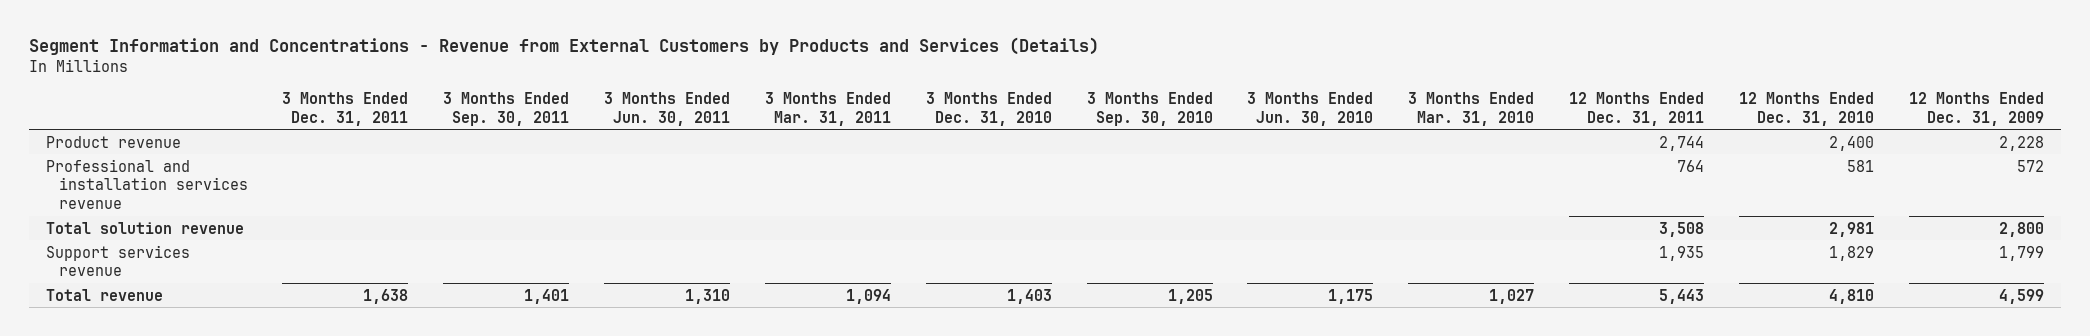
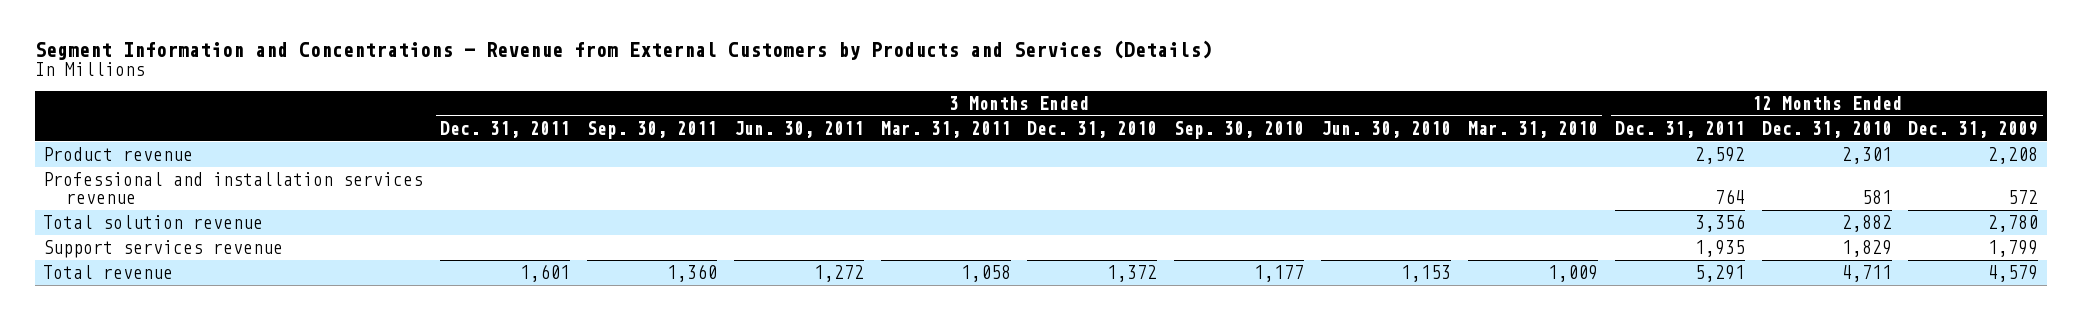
- Product revenue | | | | | | | | | 2,744 | 2,400 | 2,228
+ Product revenue | | | | | | | | | 2,592 | 2,301 | 2,208
- Total solution revenue | | | | | | | | | 3,508 | 2,981 | 2,800
+ Total solution revenue | | | | | | | | | 3,356 | 2,882 | 2,780
- Total revenue | 1,638 | 1,401 | 1,310 | 1,094 | 1,403 | 1,205 | 1,175 | 1,027 | 5,443 | 4,810 | 4,599
+ Total revenue | 1,601 | 1,360 | 1,272 | 1,058 | 1,372 | 1,177 | 1,153 | 1,009 | 5,291 | 4,711 | 4,579

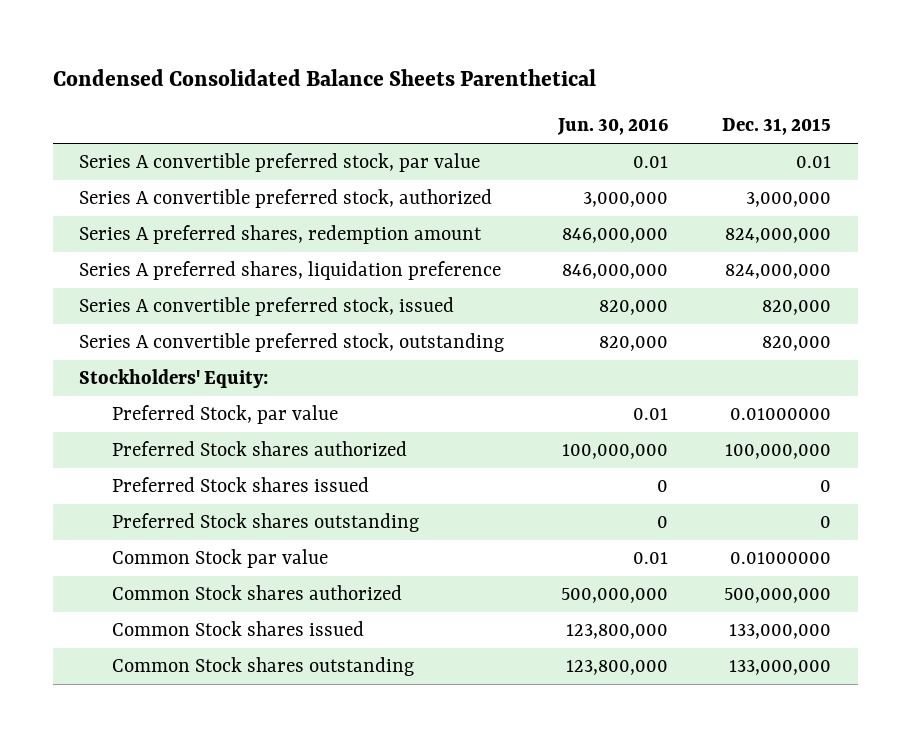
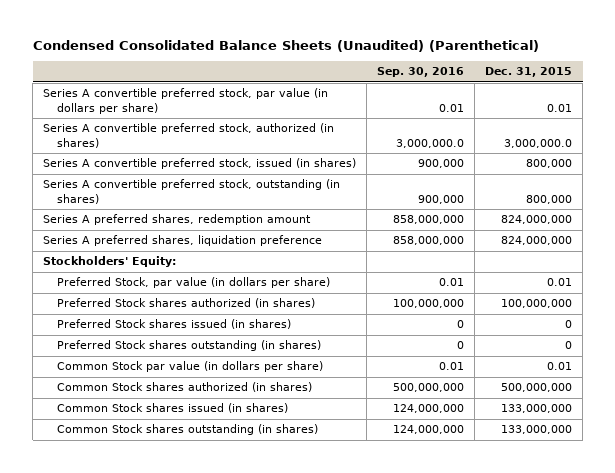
- Condensed Consolidated Balance Sheets Parenthetical
+ Condensed Consolidated Balance Sheets (Unaudited) (Parenthetical)
- | Jun. 30, 2016 | Dec. 31, 2015
+ | Sep. 30, 2016 | Dec. 31, 2015
- Series A convertible preferred stock, par value | 0.01 | 0.01
- Series A convertible preferred stock, authorized | 3,000,000 | 3,000,000
+ Series A convertible preferred stock, par value (in dollars per share) | 0.01 | 0.01
+ Series A convertible preferred stock, authorized (in shares) | 3,000,000.0 | 3,000,000.0
+ Series A convertible preferred stock, issued (in shares) | 900,000 | 800,000
+ Series A convertible preferred stock, outstanding (in shares) | 900,000 | 800,000
- Series A convertible preferred stock, issued | 820,000 | 820,000
- Series A convertible preferred stock, outstanding | 820,000 | 820,000
- Preferred Stock, par value | 0.01 | 0.01000000
- Preferred Stock shares authorized | 100,000,000 | 100,000,000
- Preferred Stock shares issued | 0 | 0
- Preferred Stock shares outstanding | 0 | 0
- Common Stock par value | 0.01 | 0.01000000
- Common Stock shares authorized | 500,000,000 | 500,000,000
- Common Stock shares issued | 123,800,000 | 133,000,000
- Common Stock shares outstanding | 123,800,000 | 133,000,000
+ Preferred Stock, par value (in dollars per share) | 0.01 | 0.01
+ Preferred Stock shares authorized (in shares) | 100,000,000 | 100,000,000
+ Preferred Stock shares issued (in shares) | 0 | 0
+ Preferred Stock shares outstanding (in shares) | 0 | 0
+ Common Stock par value (in dollars per share) | 0.01 | 0.01
+ Common Stock shares authorized (in shares) | 500,000,000 | 500,000,000
+ Common Stock shares issued (in shares) | 124,000,000 | 133,000,000
+ Common Stock shares outstanding (in shares) | 124,000,000 | 133,000,000

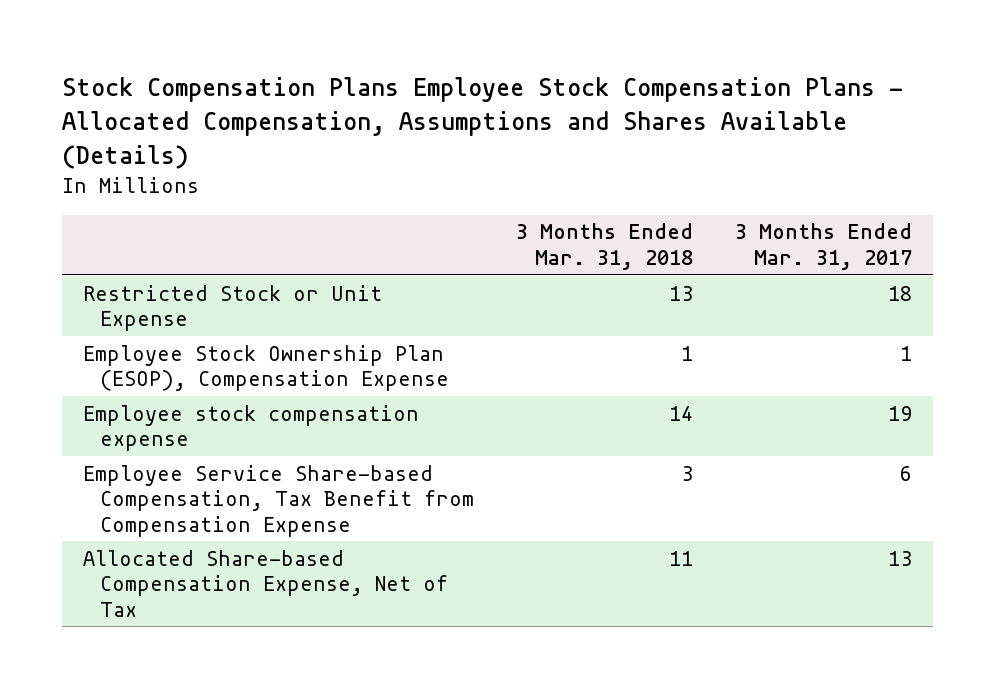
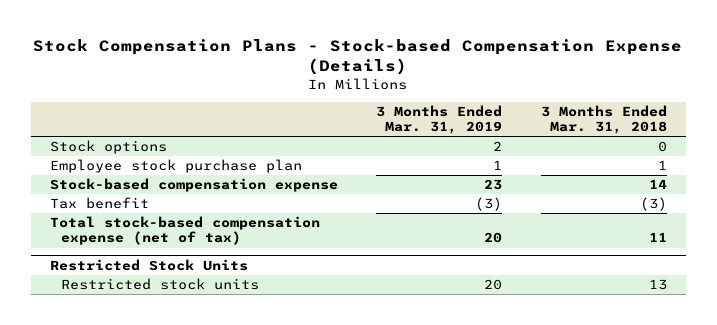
- Stock Compensation Plans Employee Stock Compensation Plans - Allocated Compensation, Assumptions and Shares Available (Details)
+ Stock Compensation Plans - Stock-based Compensation Expense (Details)
- | 3 Months Ended Mar. 31, 2018 | 3 Months Ended Mar. 31, 2017
+ | 3 Months Ended Mar. 31, 2019 | 3 Months Ended Mar. 31, 2018
- Restricted Stock or Unit Expense | 13 | 18
- Employee Stock Ownership Plan (ESOP), Compensation Expense | 1 | 1
- Employee stock compensation expense | 14 | 19
- Employee Service Share-based Compensation, Tax Benefit from Compensation Expense | 3 | 6
- Allocated Share-based Compensation Expense, Net of Tax | 11 | 13
+ Stock options | 2 | 0
+ Employee stock purchase plan | 1 | 1
+ Stock-based compensation expense | 23 | 14
+ Tax benefit | (3) | (3)
+ Total stock-based compensation expense (net of tax) | 20 | 11
+ Restricted Stock Units
+ Restricted stock units | 20 | 13

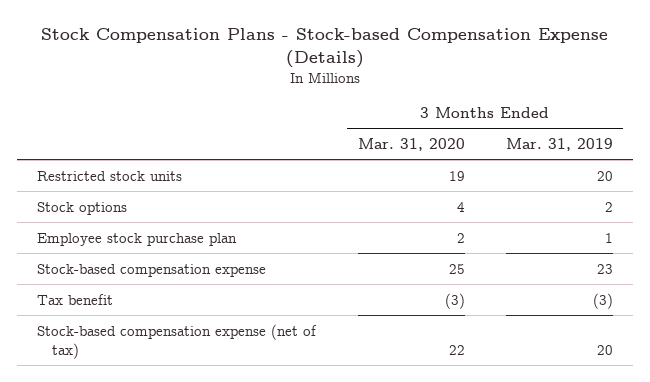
- | 3 Months Ended Mar. 31, 2019 | 3 Months Ended Mar. 31, 2018
+ | 3 Months Ended Mar. 31, 2020 | 3 Months Ended Mar. 31, 2019
+ Restricted stock units | 19 | 20
- Total stock-based compensation expense (net of tax) | 20 | 11
- Restricted Stock Units
- Restricted stock units | 20 | 13
+ Stock-based compensation expense (net of tax) | 22 | 20

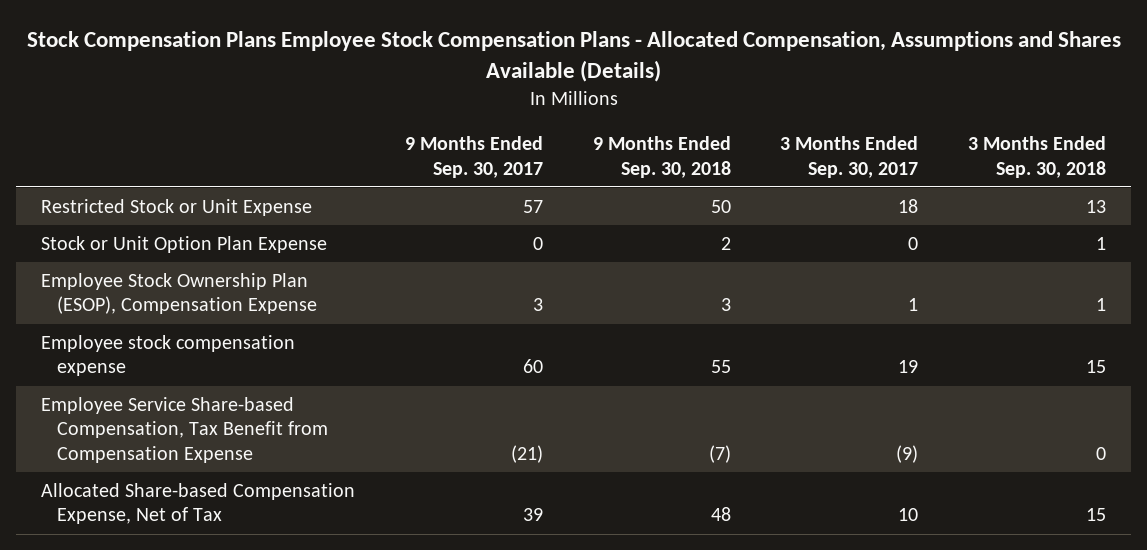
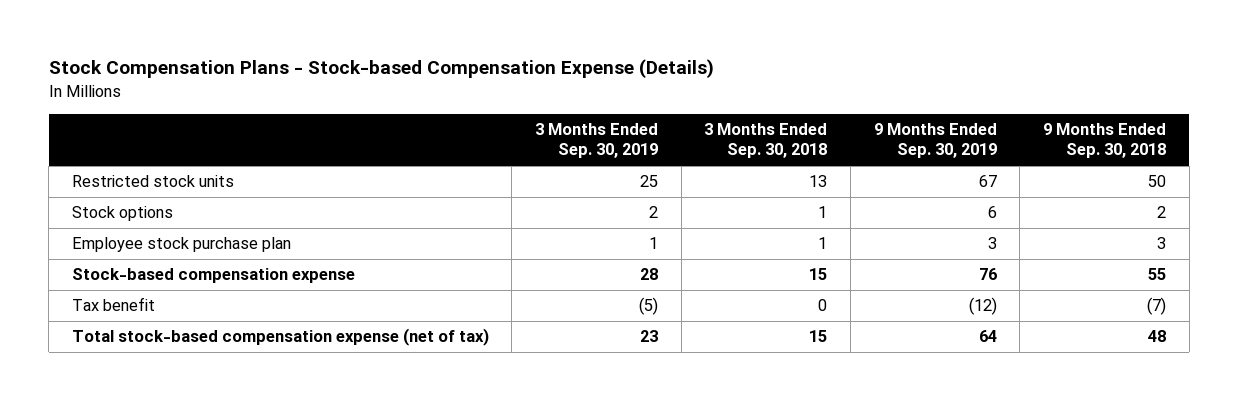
- Stock Compensation Plans Employee Stock Compensation Plans - Allocated Compensation, Assumptions and Shares Available (Details)
+ Stock Compensation Plans - Stock-based Compensation Expense (Details)
- | 9 Months Ended Sep. 30, 2017 | 9 Months Ended Sep. 30, 2018 | 3 Months Ended Sep. 30, 2017 | 3 Months Ended Sep. 30, 2018
+ | 3 Months Ended Sep. 30, 2019 | 3 Months Ended Sep. 30, 2018 | 9 Months Ended Sep. 30, 2019 | 9 Months Ended Sep. 30, 2018
- Restricted Stock or Unit Expense | 57 | 50 | 18 | 13
- Stock or Unit Option Plan Expense | 0 | 2 | 0 | 1
- Employee Stock Ownership Plan (ESOP), Compensation Expense | 3 | 3 | 1 | 1
- Employee stock compensation expense | 60 | 55 | 19 | 15
- Employee Service Share-based Compensation, Tax Benefit from Compensation Expense | (21) | (7) | (9) | 0
- Allocated Share-based Compensation Expense, Net of Tax | 39 | 48 | 10 | 15
+ Restricted stock units | 25 | 13 | 67 | 50
+ Stock options | 2 | 1 | 6 | 2
+ Employee stock purchase plan | 1 | 1 | 3 | 3
+ Stock-based compensation expense | 28 | 15 | 76 | 55
+ Tax benefit | (5) | 0 | (12) | (7)
+ Total stock-based compensation expense (net of tax) | 23 | 15 | 64 | 48

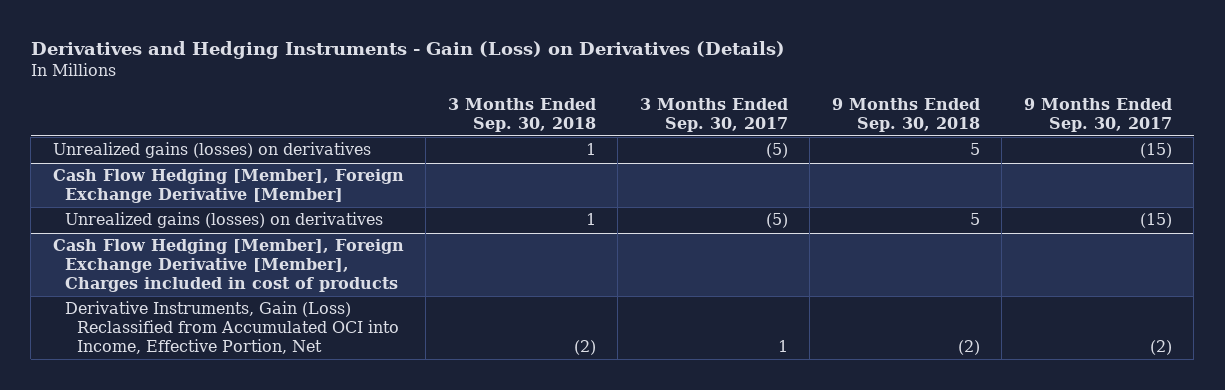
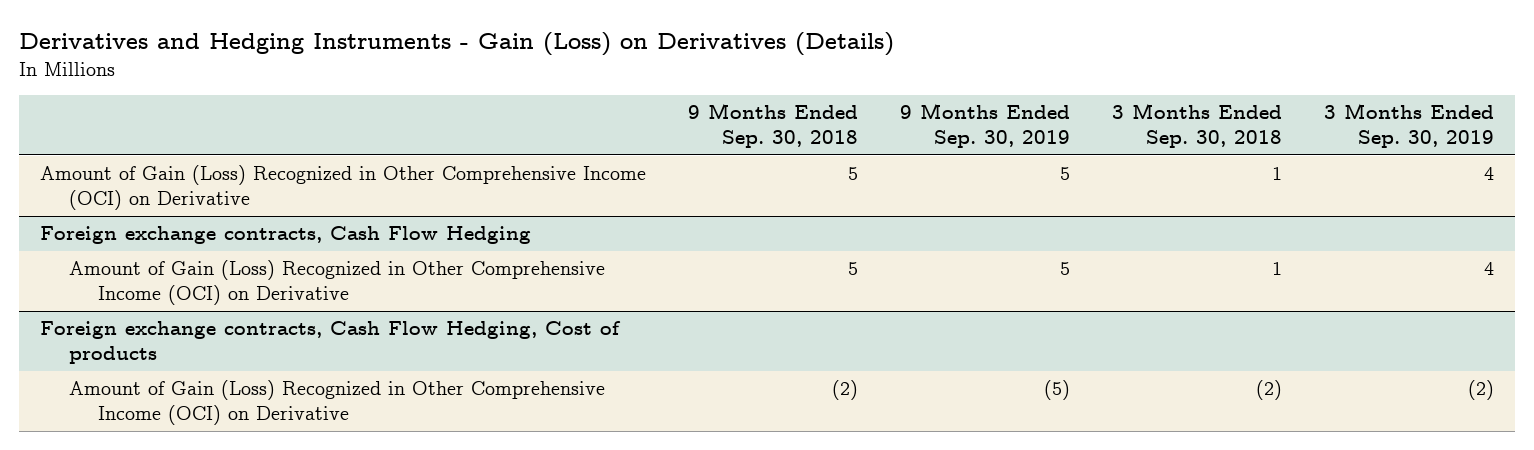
- | 3 Months Ended Sep. 30, 2018 | 3 Months Ended Sep. 30, 2017 | 9 Months Ended Sep. 30, 2018 | 9 Months Ended Sep. 30, 2017
+ | 9 Months Ended Sep. 30, 2018 | 9 Months Ended Sep. 30, 2019 | 3 Months Ended Sep. 30, 2018 | 3 Months Ended Sep. 30, 2019
- Unrealized gains (losses) on derivatives | 1 | (5) | 5 | (15)
- Cash Flow Hedging [Member], Foreign Exchange Derivative [Member]
- Unrealized gains (losses) on derivatives | 1 | (5) | 5 | (15)
- Cash Flow Hedging [Member], Foreign Exchange Derivative [Member], Charges included in cost of products
- Derivative Instruments, Gain (Loss) Reclassified from Accumulated OCI into Income, Effective Portion, Net | (2) | 1 | (2) | (2)
+ Amount of Gain (Loss) Recognized in Other Comprehensive Income (OCI) on Derivative | 5 | 5 | 1 | 4
+ Foreign exchange contracts, Cash Flow Hedging
+ Amount of Gain (Loss) Recognized in Other Comprehensive Income (OCI) on Derivative | 5 | 5 | 1 | 4
+ Foreign exchange contracts, Cash Flow Hedging, Cost of products
+ Amount of Gain (Loss) Recognized in Other Comprehensive Income (OCI) on Derivative | (2) | (5) | (2) | (2)

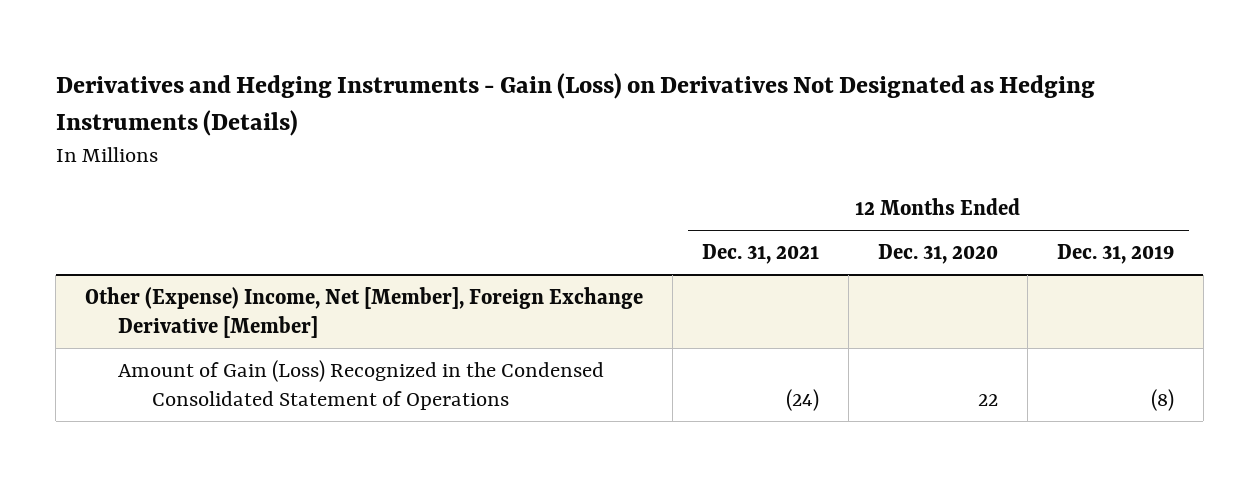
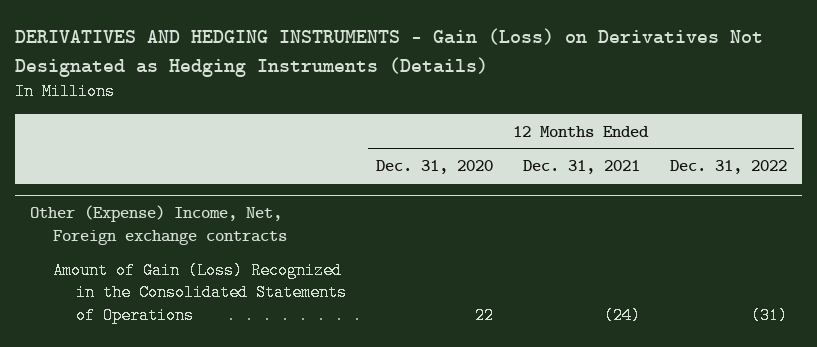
- Derivatives and Hedging Instruments - Gain (Loss) on Derivatives Not Designated as Hedging Instruments (Details)
+ DERIVATIVES AND HEDGING INSTRUMENTS - Gain (Loss) on Derivatives Not Designated as Hedging Instruments (Details)
- | 12 Months Ended Dec. 31, 2021 | 12 Months Ended Dec. 31, 2020 | 12 Months Ended Dec. 31, 2019
+ | 12 Months Ended Dec. 31, 2020 | 12 Months Ended Dec. 31, 2021 | 12 Months Ended Dec. 31, 2022
- Other (Expense) Income, Net [Member], Foreign Exchange Derivative [Member]
- Amount of Gain (Loss) Recognized in the Condensed Consolidated Statement of Operations | (24) | 22 | (8)
+ Other (Expense) Income, Net, Foreign exchange contracts
+ Amount of Gain (Loss) Recognized in the Consolidated Statements of Operations | 22 | (24) | (31)

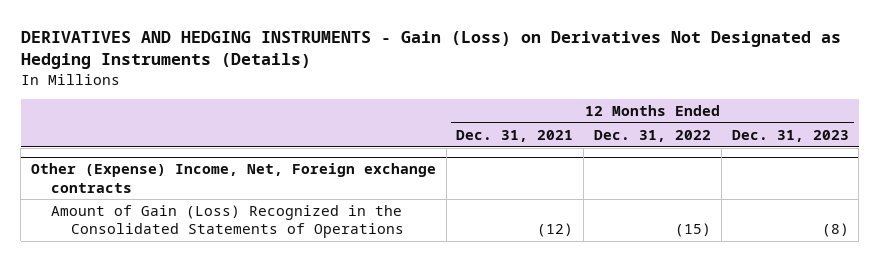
- | 12 Months Ended Dec. 31, 2020 | 12 Months Ended Dec. 31, 2021 | 12 Months Ended Dec. 31, 2022
+ | 12 Months Ended Dec. 31, 2021 | 12 Months Ended Dec. 31, 2022 | 12 Months Ended Dec. 31, 2023
@ Other (Expense) Income, Net, Foreign exchange contracts
- Amount of Gain (Loss) Recognized in the Consolidated Statements of Operations | 22 | (24) | (31)
+ Amount of Gain (Loss) Recognized in the Consolidated Statements of Operations | (12) | (15) | (8)

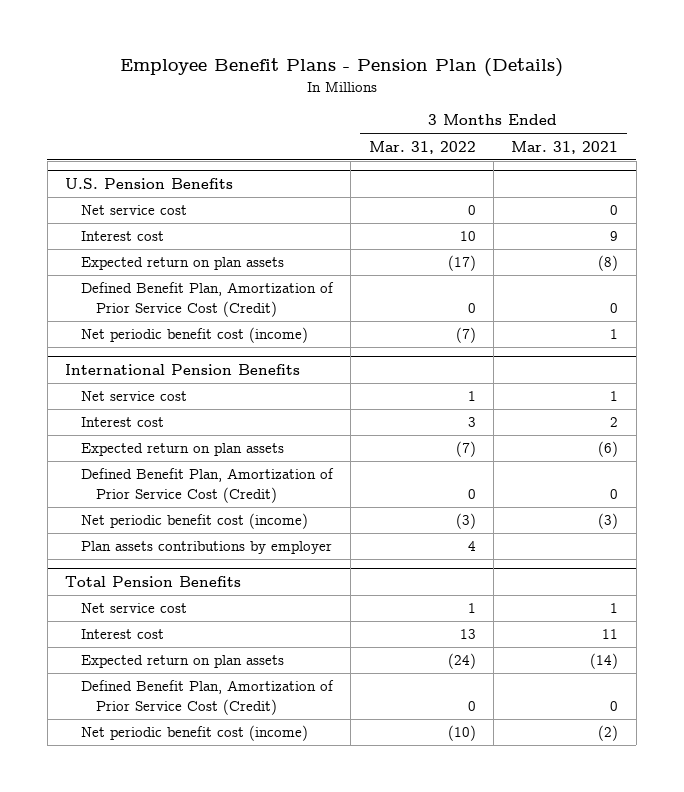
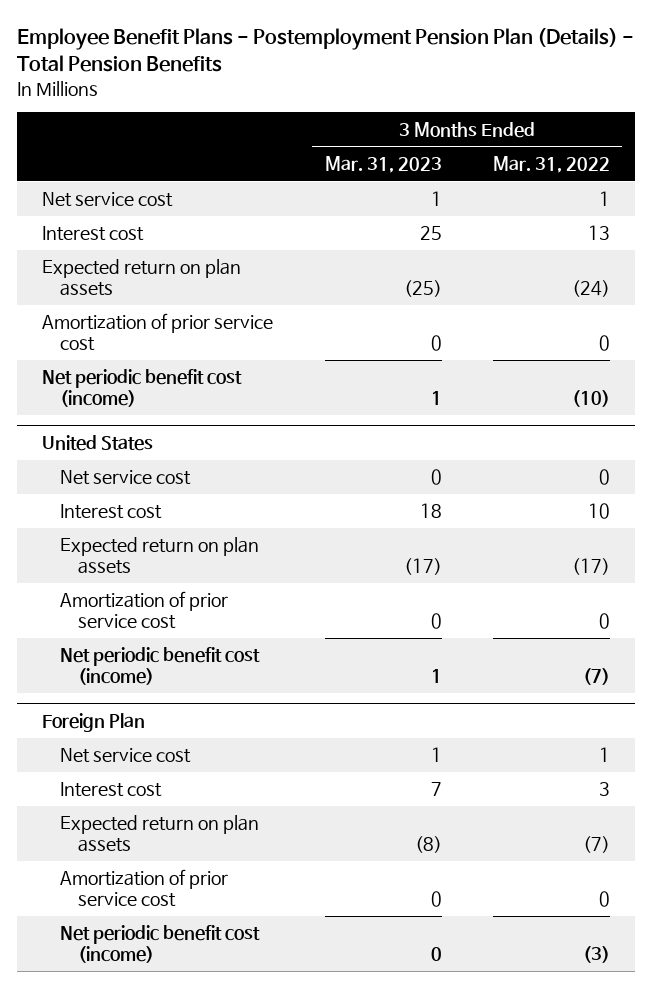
- Employee Benefit Plans - Pension Plan (Details)
+ Employee Benefit Plans - Postemployment Pension Plan (Details) - Total Pension Benefits
- | 3 Months Ended Mar. 31, 2022 | 3 Months Ended Mar. 31, 2021
+ | 3 Months Ended Mar. 31, 2023 | 3 Months Ended Mar. 31, 2022
- U.S. Pension Benefits
+ Net service cost | 1 | 1
+ Interest cost | 25 | 13
+ Expected return on plan assets | (25) | (24)
+ Amortization of prior service cost | 0 | 0
+ Net periodic benefit cost (income) | 1 | (10)
+ United States
- Defined Benefit Plan, Amortization of Prior Service Cost (Credit) | 0 | 0
+ Amortization of prior service cost | 0 | 0
- International Pension Benefits
+ Foreign Plan
- Defined Benefit Plan, Amortization of Prior Service Cost (Credit) | 0 | 0
+ Amortization of prior service cost | 0 | 0
- Plan assets contributions by employer | 4 |
- Total Pension Benefits
- Net service cost | 1 | 1
- Interest cost | 13 | 11
- Expected return on plan assets | (24) | (14)
- Defined Benefit Plan, Amortization of Prior Service Cost (Credit) | 0 | 0
- Net periodic benefit cost (income) | (10) | (2)

